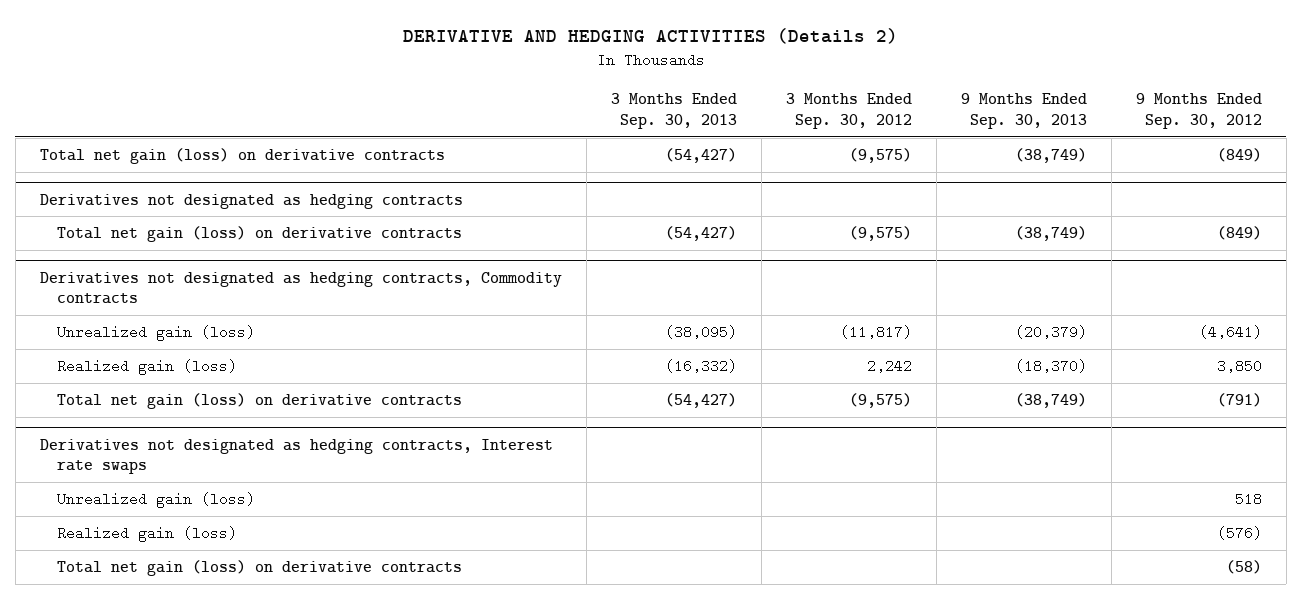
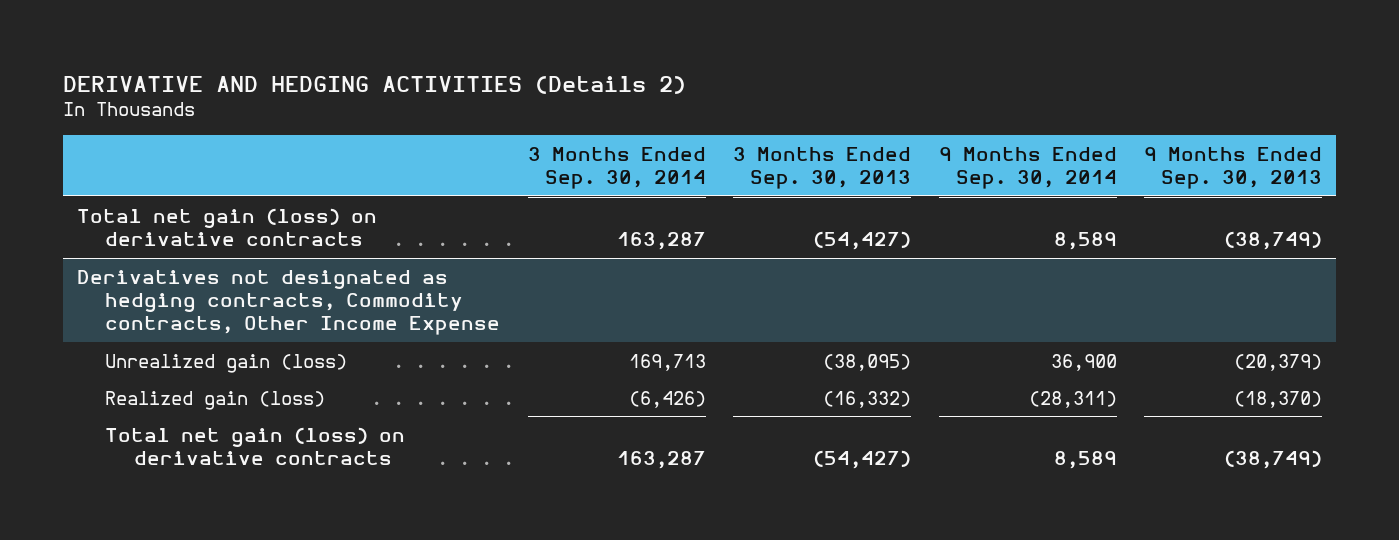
- | 3 Months Ended Sep. 30, 2013 | 3 Months Ended Sep. 30, 2012 | 9 Months Ended Sep. 30, 2013 | 9 Months Ended Sep. 30, 2012
+ | 3 Months Ended Sep. 30, 2014 | 3 Months Ended Sep. 30, 2013 | 9 Months Ended Sep. 30, 2014 | 9 Months Ended Sep. 30, 2013
- Derivatives not designated as hedging contracts
- Total net gain (loss) on derivative contracts | (54,427) | (9,575) | (38,749) | (849)
- Derivatives not designated as hedging contracts, Commodity contracts
+ Derivatives not designated as hedging contracts, Commodity contracts, Other Income Expense
- Derivatives not designated as hedging contracts, Interest rate swaps
- Unrealized gain (loss) | | | | 518
- Realized gain (loss) | | | | (576)
- Total net gain (loss) on derivative contracts | | | | (58)

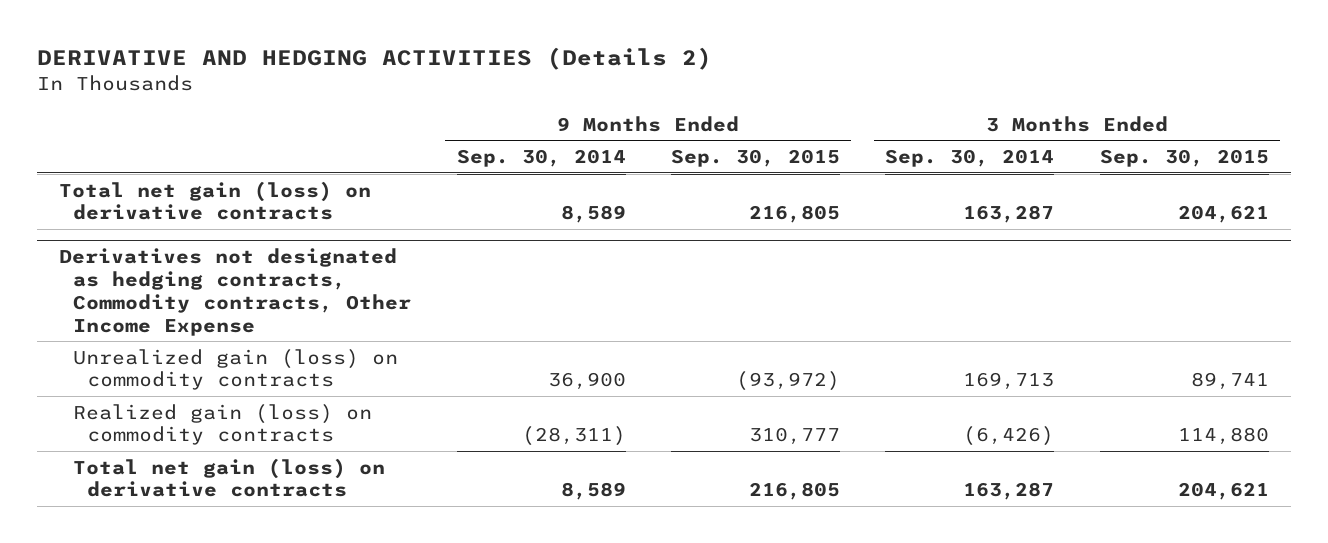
- | 3 Months Ended Sep. 30, 2014 | 3 Months Ended Sep. 30, 2013 | 9 Months Ended Sep. 30, 2014 | 9 Months Ended Sep. 30, 2013
+ | 9 Months Ended Sep. 30, 2014 | 9 Months Ended Sep. 30, 2015 | 3 Months Ended Sep. 30, 2014 | 3 Months Ended Sep. 30, 2015
@ Derivatives not designated as hedging contracts, Commodity contracts, Other Income Expense
- Unrealized gain (loss) | 169,713 | (38,095) | 36,900 | (20,379)
- Realized gain (loss) | (6,426) | (16,332) | (28,311) | (18,370)
+ Unrealized gain (loss) on commodity contracts | 36,900 | (93,972) | 169,713 | 89,741
+ Realized gain (loss) on commodity contracts | (28,311) | 310,777 | (6,426) | 114,880

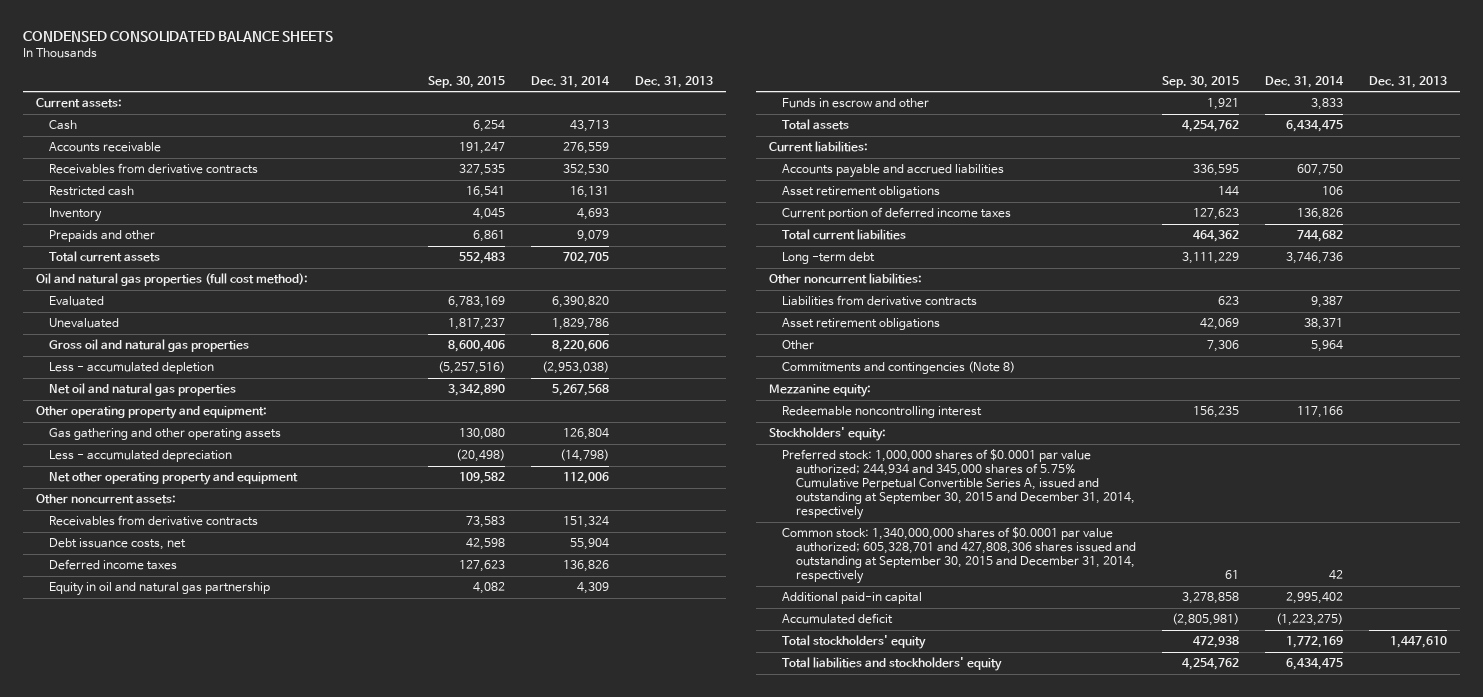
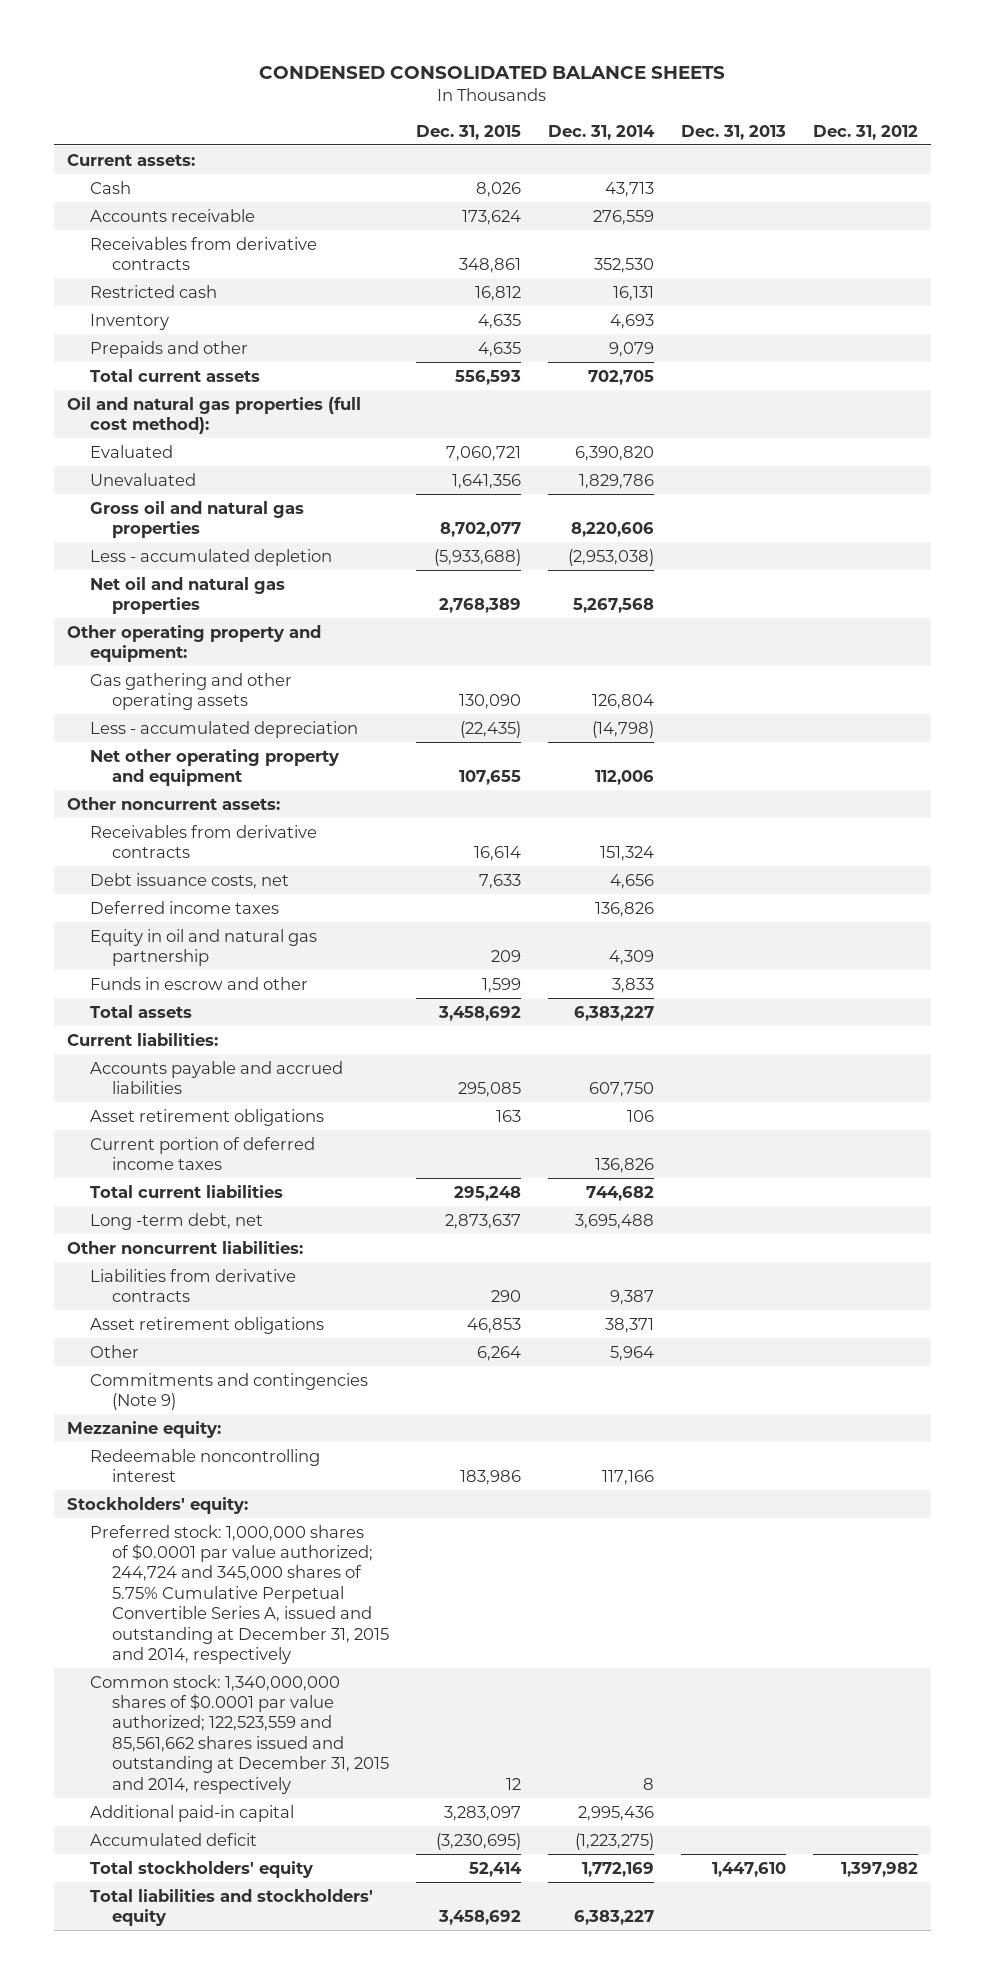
- | Sep. 30, 2015 | Dec. 31, 2014 | Dec. 31, 2013
+ | Dec. 31, 2015 | Dec. 31, 2014 | Dec. 31, 2013 | Dec. 31, 2012
- Debt issuance costs, net | 42,598 | 55,904 |
+ Debt issuance costs, net | 7,633 | 4,656 | |
- Total assets | 4,254,762 | 6,434,475 |
+ Total assets | 3,458,692 | 6,383,227 | |
- Long -term debt | 3,111,229 | 3,746,736 |
+ Long -term debt, net | 2,873,637 | 3,695,488 | |
- Commitments and contingencies (Note 8)
+ Commitments and contingencies (Note 9)
- Preferred stock: 1,000,000 shares of $0.0001 par value authorized; 244,934 and 345,000 shares of 5.75% Cumulative Perpetual Convertible Series A, issued and outstanding at September 30, 2015 and December 31, 2014, respectively
- Common stock: 1,340,000,000 shares of $0.0001 par value authorized; 605,328,701 and 427,808,306 shares issued and outstanding at September 30, 2015 and December 31, 2014, respectively | 61 | 42 |
- Additional paid-in capital | 3,278,858 | 2,995,402 |
+ Preferred stock: 1,000,000 shares of $0.0001 par value authorized; 244,724 and 345,000 shares of 5.75% Cumulative Perpetual Convertible Series A, issued and outstanding at December 31, 2015 and 2014, respectively
+ Common stock: 1,340,000,000 shares of $0.0001 par value authorized; 122,523,559 and 85,561,662 shares issued and outstanding at December 31, 2015 and 2014, respectively | 12 | 8 | |
+ Additional paid-in capital | 3,283,097 | 2,995,436 | |
- Total liabilities and stockholders' equity | 4,254,762 | 6,434,475 |
+ Total liabilities and stockholders' equity | 3,458,692 | 6,383,227 | |

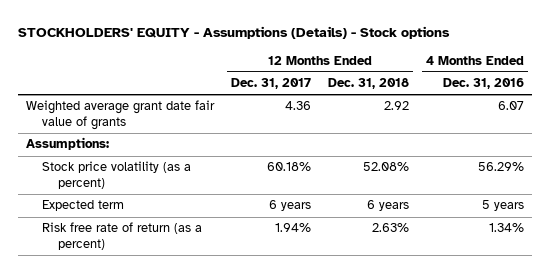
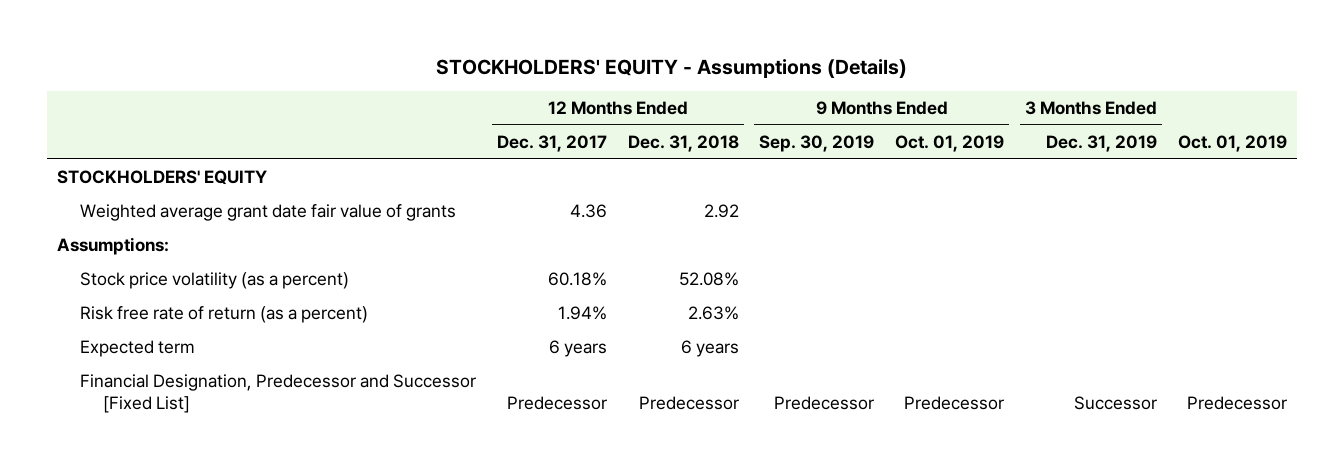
- STOCKHOLDERS' EQUITY - Assumptions (Details) - Stock options
+ STOCKHOLDERS' EQUITY - Assumptions (Details)
- | 12 Months Ended Dec. 31, 2017 | 12 Months Ended Dec. 31, 2018 | 4 Months Ended Dec. 31, 2016
+ | 12 Months Ended Dec. 31, 2017 | 12 Months Ended Dec. 31, 2018 | 9 Months Ended Sep. 30, 2019 | 9 Months Ended Oct. 01, 2019 | 3 Months Ended Dec. 31, 2019 | Oct. 01, 2019
+ STOCKHOLDERS' EQUITY
moved down: Expected term | 6 years | 6 years | | | |
+ Financial Designation, Predecessor and Successor [Fixed List] | Predecessor | Predecessor | Predecessor | Predecessor | Successor | Predecessor

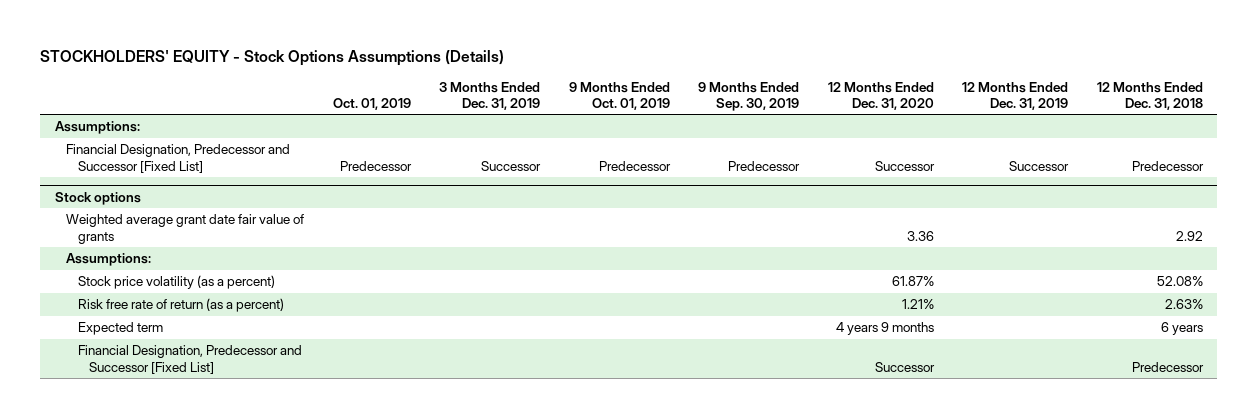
- STOCKHOLDERS' EQUITY - Assumptions (Details)
+ STOCKHOLDERS' EQUITY - Stock Options Assumptions (Details)
- | 12 Months Ended Dec. 31, 2017 | 12 Months Ended Dec. 31, 2018 | 9 Months Ended Sep. 30, 2019 | 9 Months Ended Oct. 01, 2019 | 3 Months Ended Dec. 31, 2019 | Oct. 01, 2019
+ | Oct. 01, 2019 | 3 Months Ended Dec. 31, 2019 | 9 Months Ended Oct. 01, 2019 | 9 Months Ended Sep. 30, 2019 | 12 Months Ended Dec. 31, 2020 | 12 Months Ended Dec. 31, 2019 | 12 Months Ended Dec. 31, 2018
- STOCKHOLDERS' EQUITY
+ Assumptions:
moved up: Financial Designation, Predecessor and Successor [Fixed List] | Predecessor | Successor | Predecessor | Predecessor | Successor | Successor | Predecessor
+ Stock options
+ Financial Designation, Predecessor and Successor [Fixed List] | | | | | Successor | | Predecessor

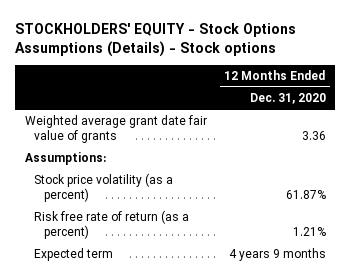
- STOCKHOLDERS' EQUITY - Stock Options Assumptions (Details)
+ STOCKHOLDERS' EQUITY - Stock Options Assumptions (Details) - Stock options
- | Oct. 01, 2019 | 3 Months Ended Dec. 31, 2019 | 9 Months Ended Oct. 01, 2019 | 9 Months Ended Sep. 30, 2019 | 12 Months Ended Dec. 31, 2020 | 12 Months Ended Dec. 31, 2019 | 12 Months Ended Dec. 31, 2018
+ | 12 Months Ended Dec. 31, 2020
- Assumptions:
- Financial Designation, Predecessor and Successor [Fixed List] | Predecessor | Successor | Predecessor | Predecessor | Successor | Successor | Predecessor
- Stock options
- Financial Designation, Predecessor and Successor [Fixed List] | | | | | Successor | | Predecessor

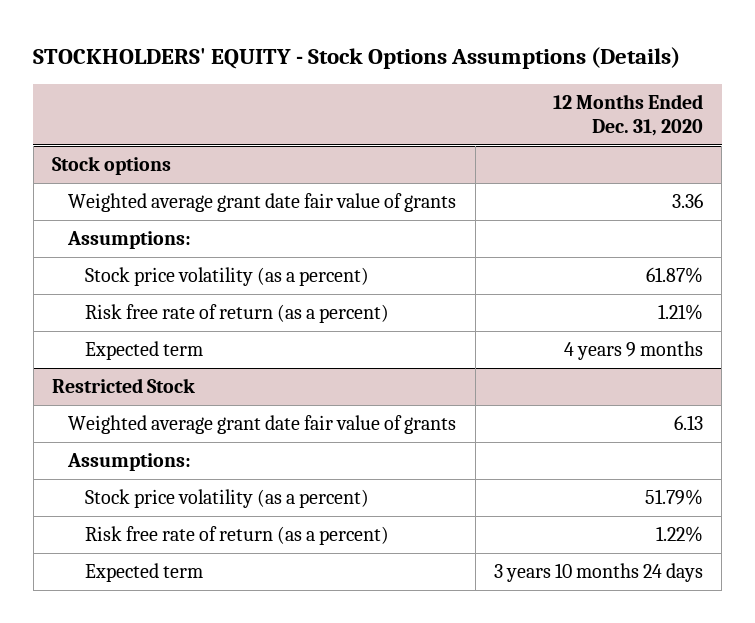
- STOCKHOLDERS' EQUITY - Stock Options Assumptions (Details) - Stock options
+ STOCKHOLDERS' EQUITY - Stock Options Assumptions (Details)
+ Stock options
+ Restricted Stock
+ Weighted average grant date fair value of grants | 6.13
+ Assumptions:
+ Stock price volatility (as a percent) | 51.79%
+ Risk free rate of return (as a percent) | 1.22%
+ Expected term | 3 years 10 months 24 days

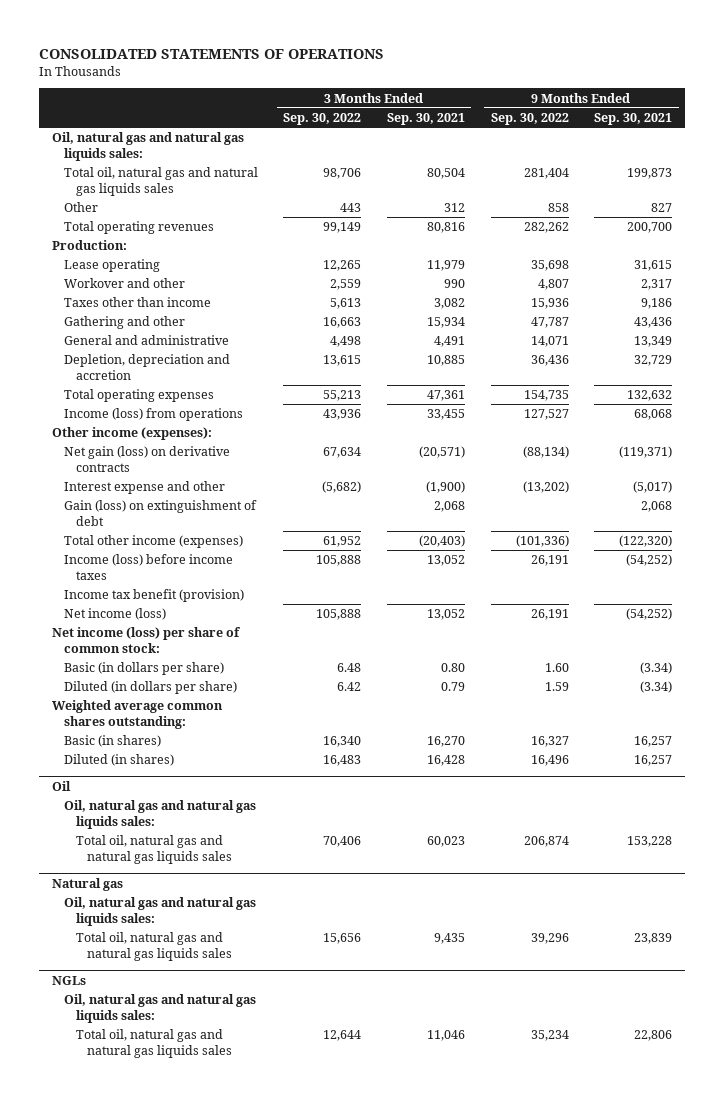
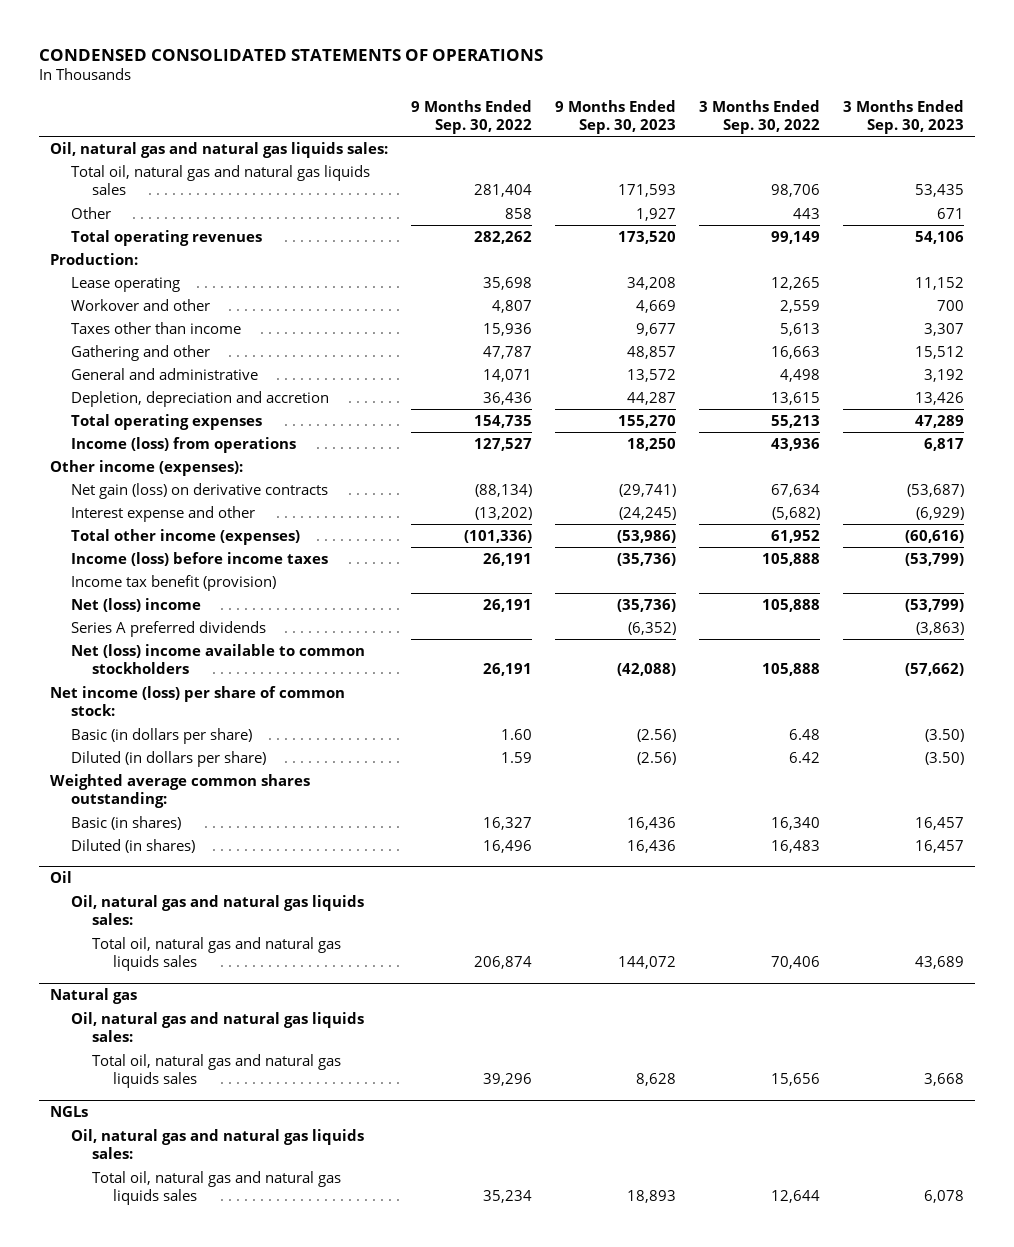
- CONSOLIDATED STATEMENTS OF OPERATIONS
+ CONDENSED CONSOLIDATED STATEMENTS OF OPERATIONS
- | 3 Months Ended Sep. 30, 2022 | 3 Months Ended Sep. 30, 2021 | 9 Months Ended Sep. 30, 2022 | 9 Months Ended Sep. 30, 2021
+ | 9 Months Ended Sep. 30, 2022 | 9 Months Ended Sep. 30, 2023 | 3 Months Ended Sep. 30, 2022 | 3 Months Ended Sep. 30, 2023
- Gain (loss) on extinguishment of debt | | 2,068 | | 2,068
- Net income (loss) | 105,888 | 13,052 | 26,191 | (54,252)
+ Net (loss) income | 26,191 | (35,736) | 105,888 | (53,799)
+ Series A preferred dividends | | (6,352) | | (3,863)
+ Net (loss) income available to common stockholders | 26,191 | (42,088) | 105,888 | (57,662)

